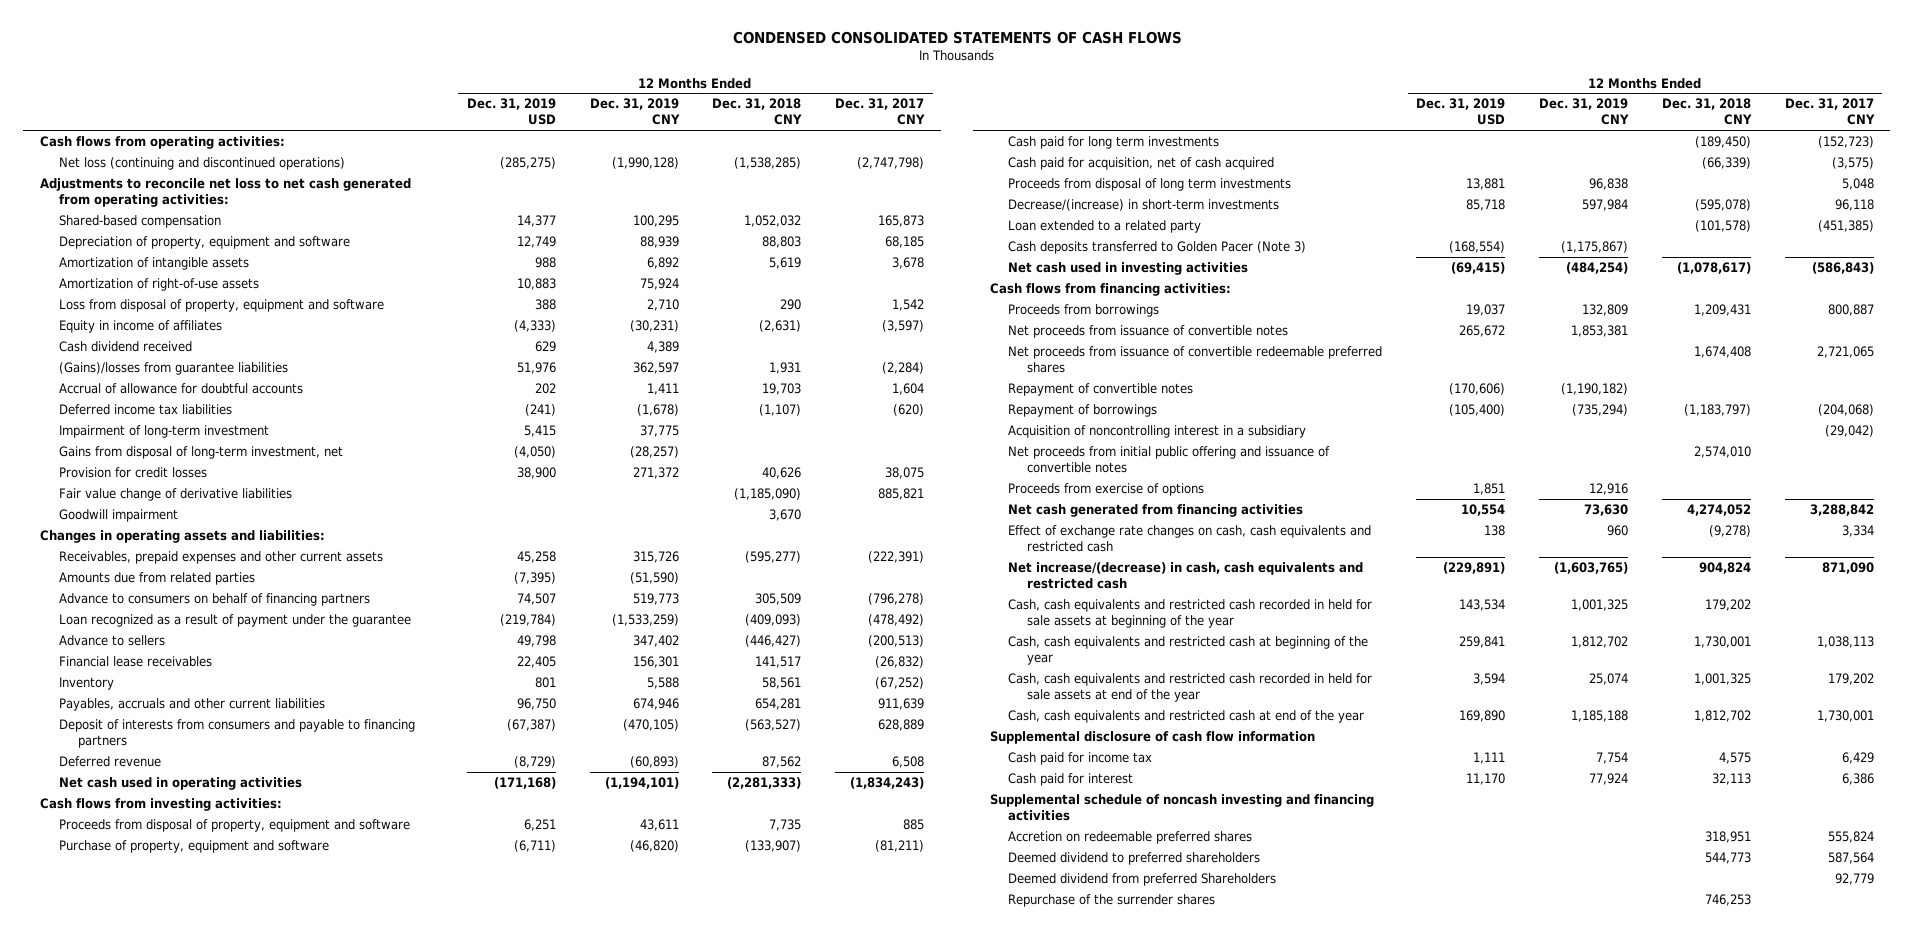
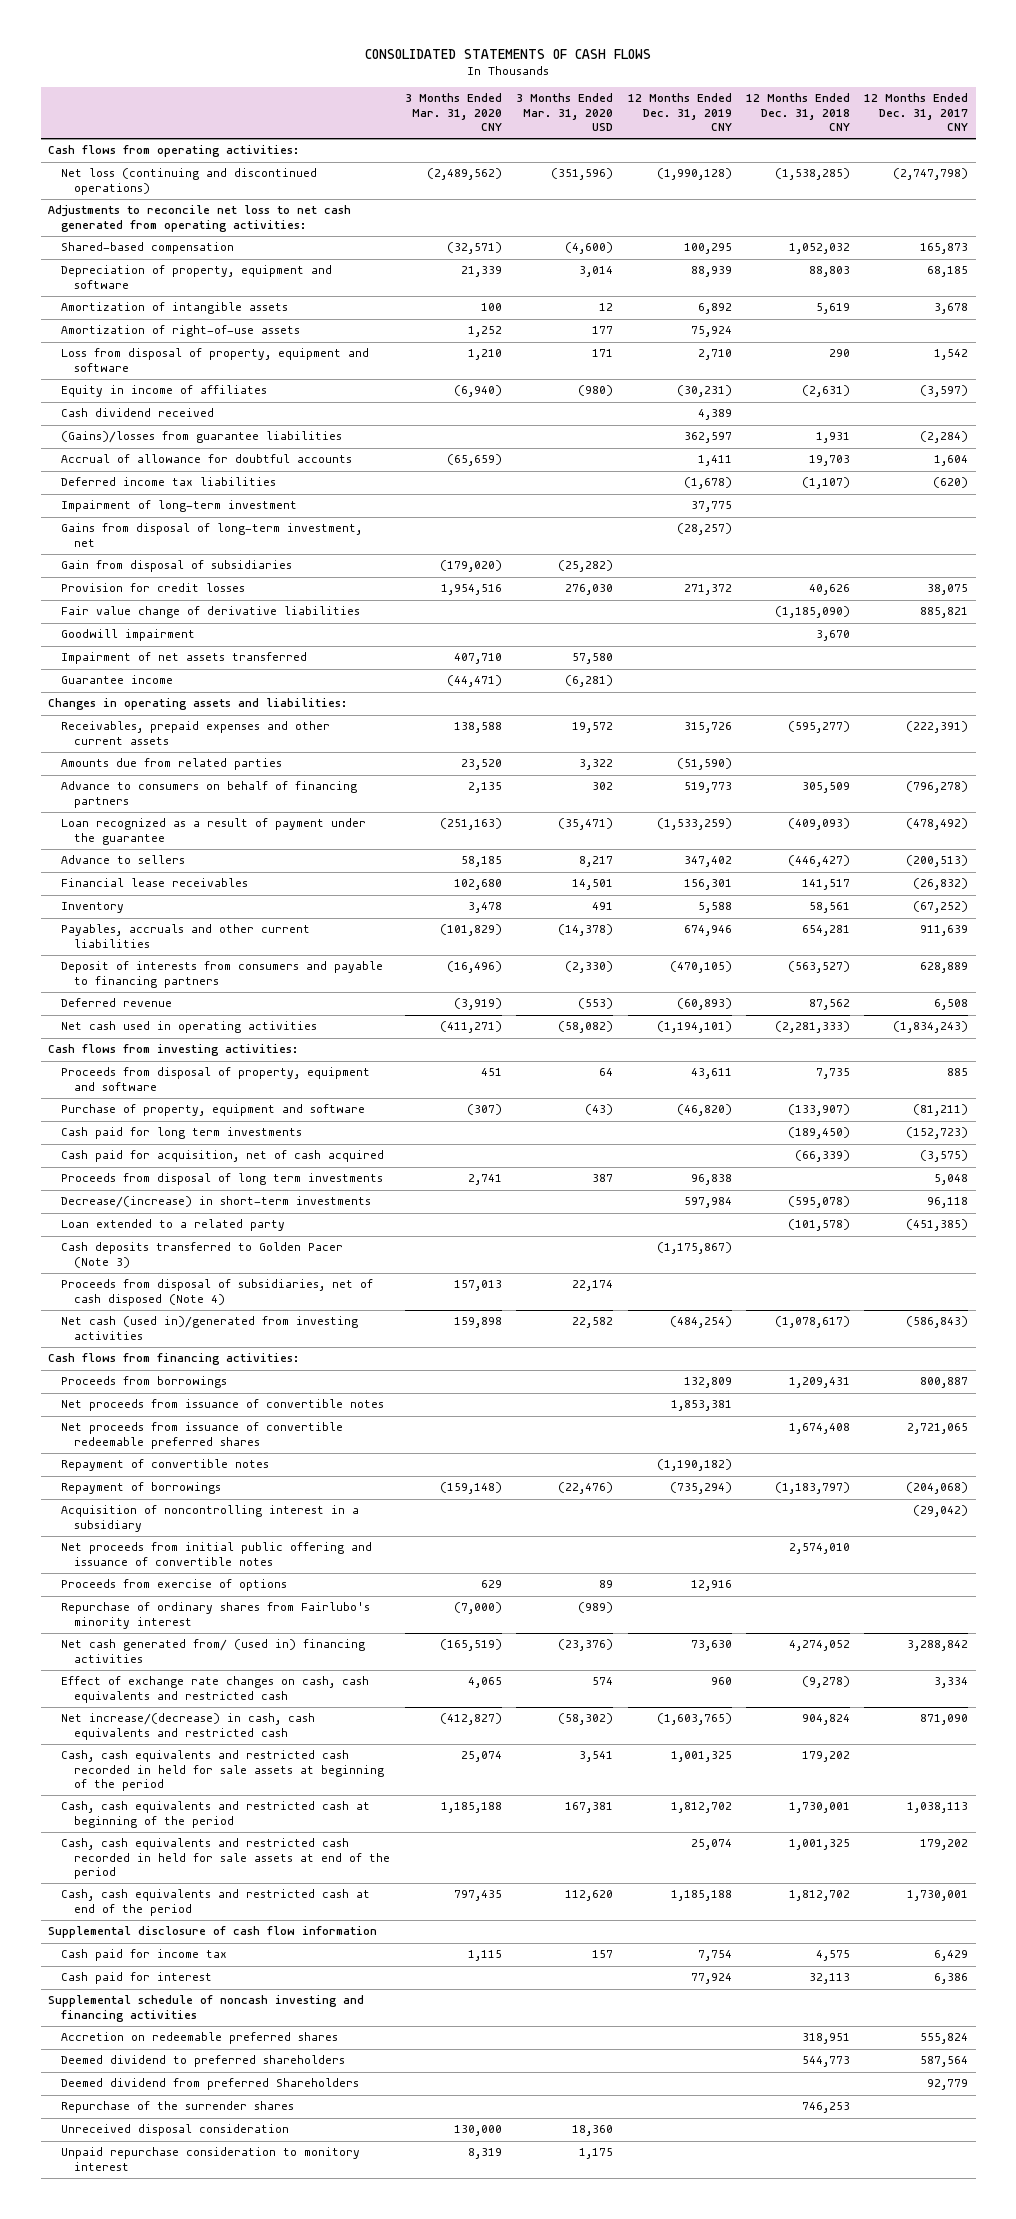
- CONDENSED CONSOLIDATED STATEMENTS OF CASH FLOWS
+ CONSOLIDATED STATEMENTS OF CASH FLOWS
- | 12 Months Ended Dec. 31, 2019 USD | 12 Months Ended Dec. 31, 2019 CNY | 12 Months Ended Dec. 31, 2018 CNY | 12 Months Ended Dec. 31, 2017 CNY
+ | 3 Months Ended Mar. 31, 2020 CNY | 3 Months Ended Mar. 31, 2020 USD | 12 Months Ended Dec. 31, 2019 CNY | 12 Months Ended Dec. 31, 2018 CNY | 12 Months Ended Dec. 31, 2017 CNY
+ Gain from disposal of subsidiaries | (179,020) | (25,282) | | |
+ Impairment of net assets transferred | 407,710 | 57,580 | | |
+ Guarantee income | (44,471) | (6,281) | | |
- Net cash used in investing activities | (69,415) | (484,254) | (1,078,617) | (586,843)
+ Proceeds from disposal of subsidiaries, net of cash disposed (Note 4) | 157,013 | 22,174 | | |
+ Net cash (used in)/generated from investing activities | 159,898 | 22,582 | (484,254) | (1,078,617) | (586,843)
- Net cash generated from financing activities | 10,554 | 73,630 | 4,274,052 | 3,288,842
+ Repurchase of ordinary shares from Fairlubo's minority interest | (7,000) | (989) | | |
+ Net cash generated from/ (used in) financing activities | (165,519) | (23,376) | 73,630 | 4,274,052 | 3,288,842
- Cash, cash equivalents and restricted cash recorded in held for sale assets at beginning of the year | 143,534 | 1,001,325 | 179,202 |
- Cash, cash equivalents and restricted cash at beginning of the year | 259,841 | 1,812,702 | 1,730,001 | 1,038,113
- Cash, cash equivalents and restricted cash recorded in held for sale assets at end of the year | 3,594 | 25,074 | 1,001,325 | 179,202
- Cash, cash equivalents and restricted cash at end of the year | 169,890 | 1,185,188 | 1,812,702 | 1,730,001
+ Cash, cash equivalents and restricted cash recorded in held for sale assets at beginning of the period | 25,074 | 3,541 | 1,001,325 | 179,202 |
+ Cash, cash equivalents and restricted cash at beginning of the period | 1,185,188 | 167,381 | 1,812,702 | 1,730,001 | 1,038,113
+ Cash, cash equivalents and restricted cash recorded in held for sale assets at end of the period | | | 25,074 | 1,001,325 | 179,202
+ Cash, cash equivalents and restricted cash at end of the period | 797,435 | 112,620 | 1,185,188 | 1,812,702 | 1,730,001
+ Unreceived disposal consideration | 130,000 | 18,360 | | |
+ Unpaid repurchase consideration to monitory interest | 8,319 | 1,175 | | |

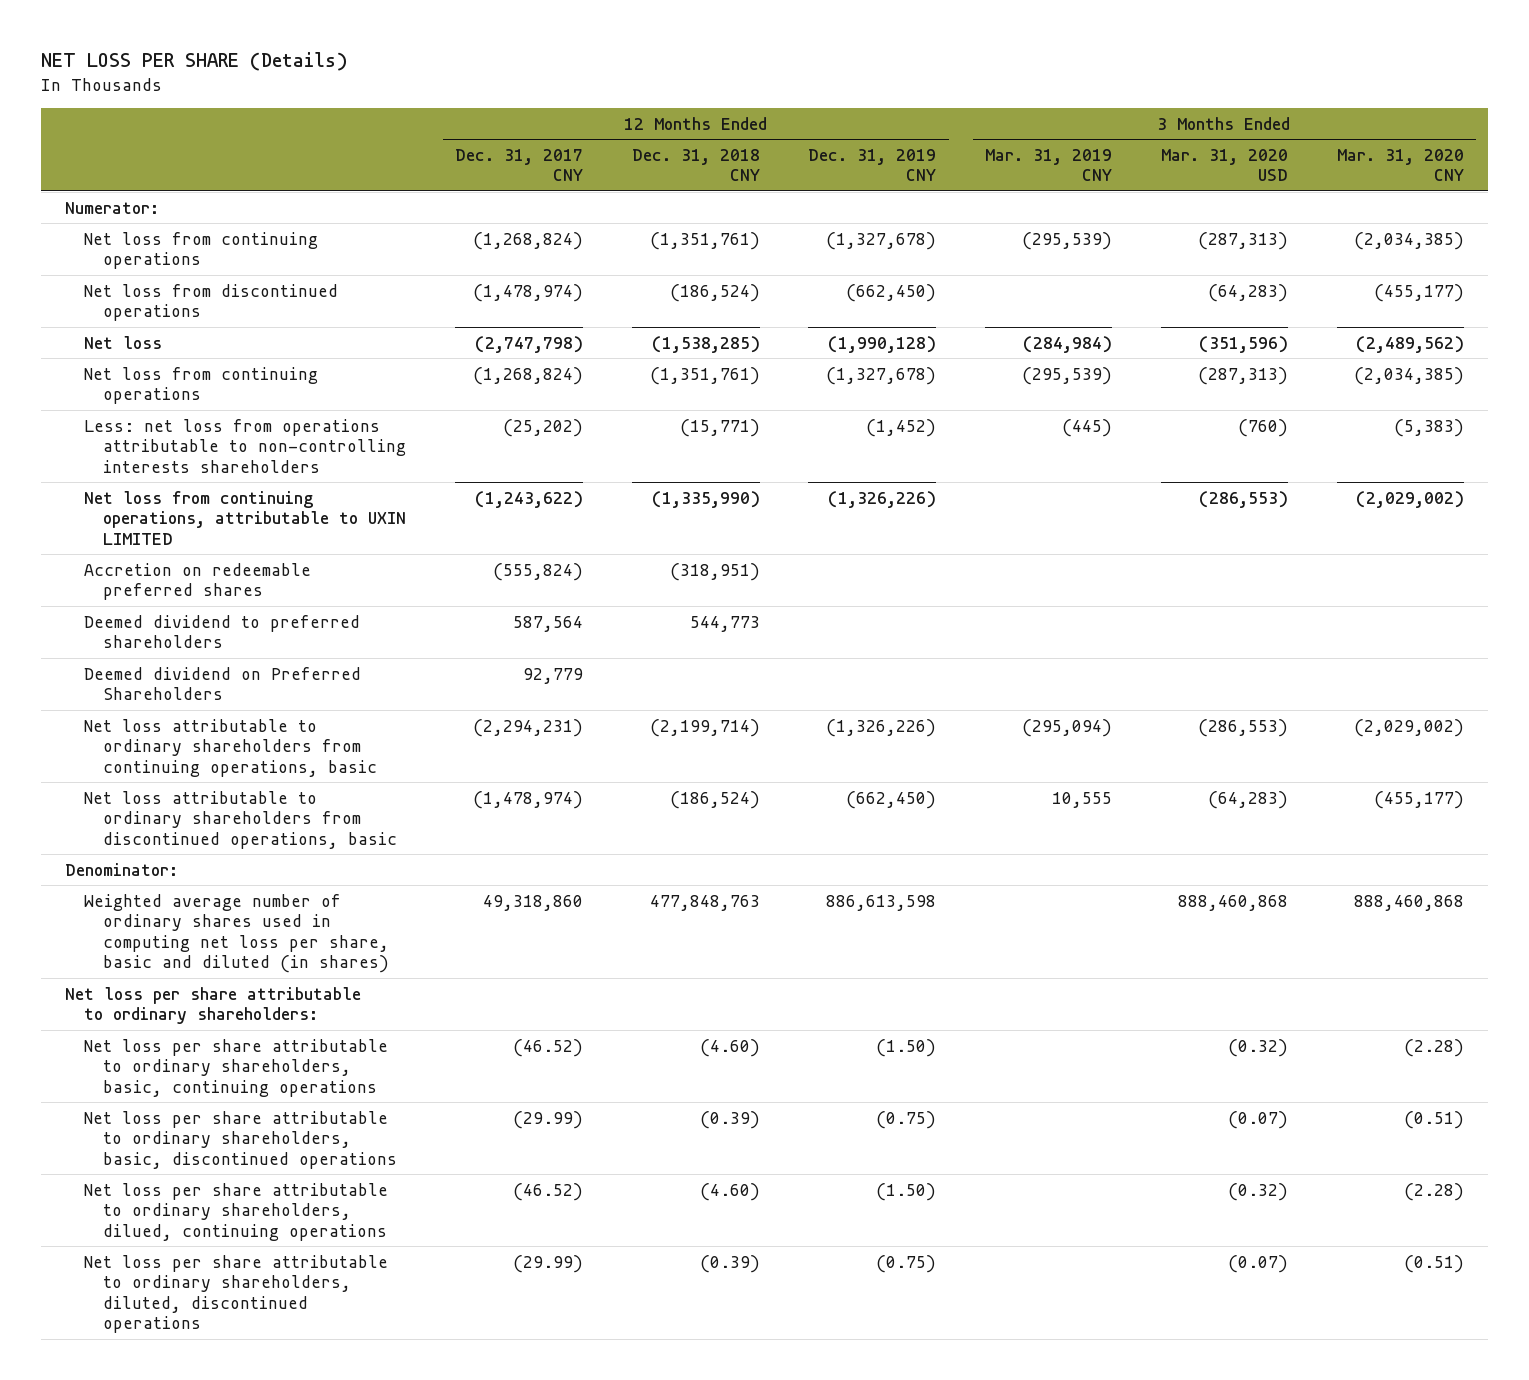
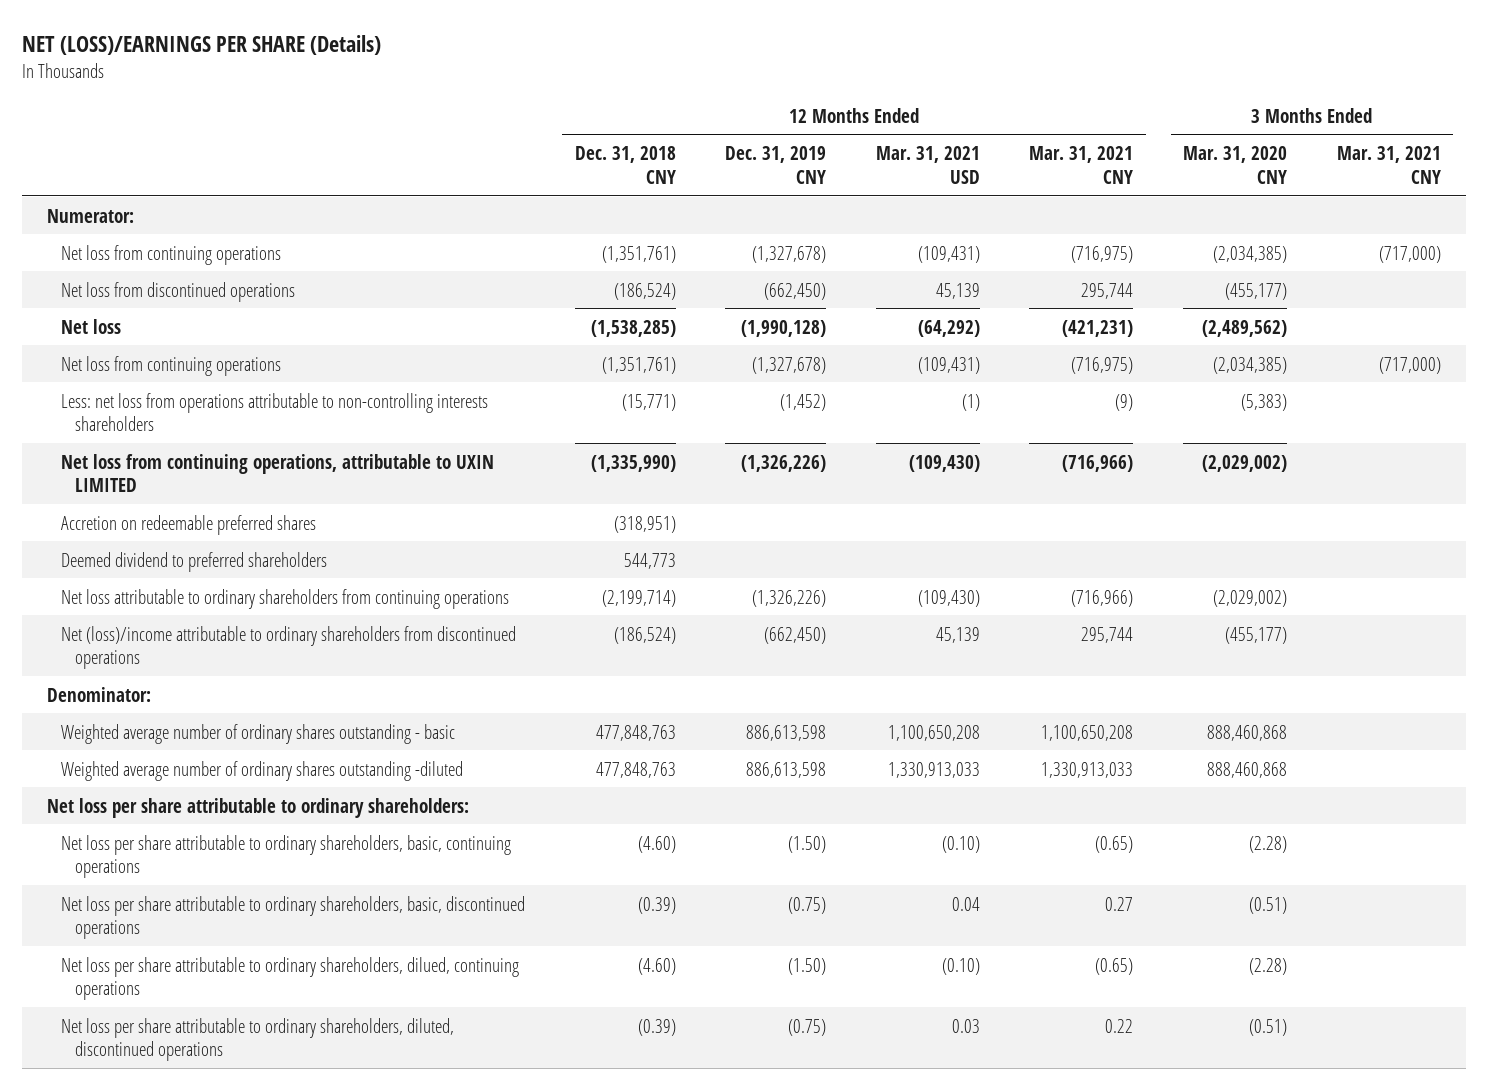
- NET LOSS PER SHARE (Details)
+ NET (LOSS)/EARNINGS PER SHARE (Details)
- | 12 Months Ended Dec. 31, 2017 CNY | 12 Months Ended Dec. 31, 2018 CNY | 12 Months Ended Dec. 31, 2019 CNY | 3 Months Ended Mar. 31, 2019 CNY | 3 Months Ended Mar. 31, 2020 USD | 3 Months Ended Mar. 31, 2020 CNY
+ | 12 Months Ended Dec. 31, 2018 CNY | 12 Months Ended Dec. 31, 2019 CNY | 12 Months Ended Mar. 31, 2021 USD | 12 Months Ended Mar. 31, 2021 CNY | 3 Months Ended Mar. 31, 2020 CNY | 3 Months Ended Mar. 31, 2021 CNY
- Deemed dividend on Preferred Shareholders | 92,779 | | | | |
- Net loss attributable to ordinary shareholders from continuing operations, basic | (2,294,231) | (2,199,714) | (1,326,226) | (295,094) | (286,553) | (2,029,002)
- Net loss attributable to ordinary shareholders from discontinued operations, basic | (1,478,974) | (186,524) | (662,450) | 10,555 | (64,283) | (455,177)
+ Net loss attributable to ordinary shareholders from continuing operations | (2,199,714) | (1,326,226) | (109,430) | (716,966) | (2,029,002) |
+ Net (loss)/income attributable to ordinary shareholders from discontinued operations | (186,524) | (662,450) | 45,139 | 295,744 | (455,177) |
- Weighted average number of ordinary shares used in computing net loss per share, basic and diluted (in shares) | 49,318,860 | 477,848,763 | 886,613,598 | | 888,460,868 | 888,460,868
+ Weighted average number of ordinary shares outstanding - basic | 477,848,763 | 886,613,598 | 1,100,650,208 | 1,100,650,208 | 888,460,868 |
+ Weighted average number of ordinary shares outstanding -diluted | 477,848,763 | 886,613,598 | 1,330,913,033 | 1,330,913,033 | 888,460,868 |

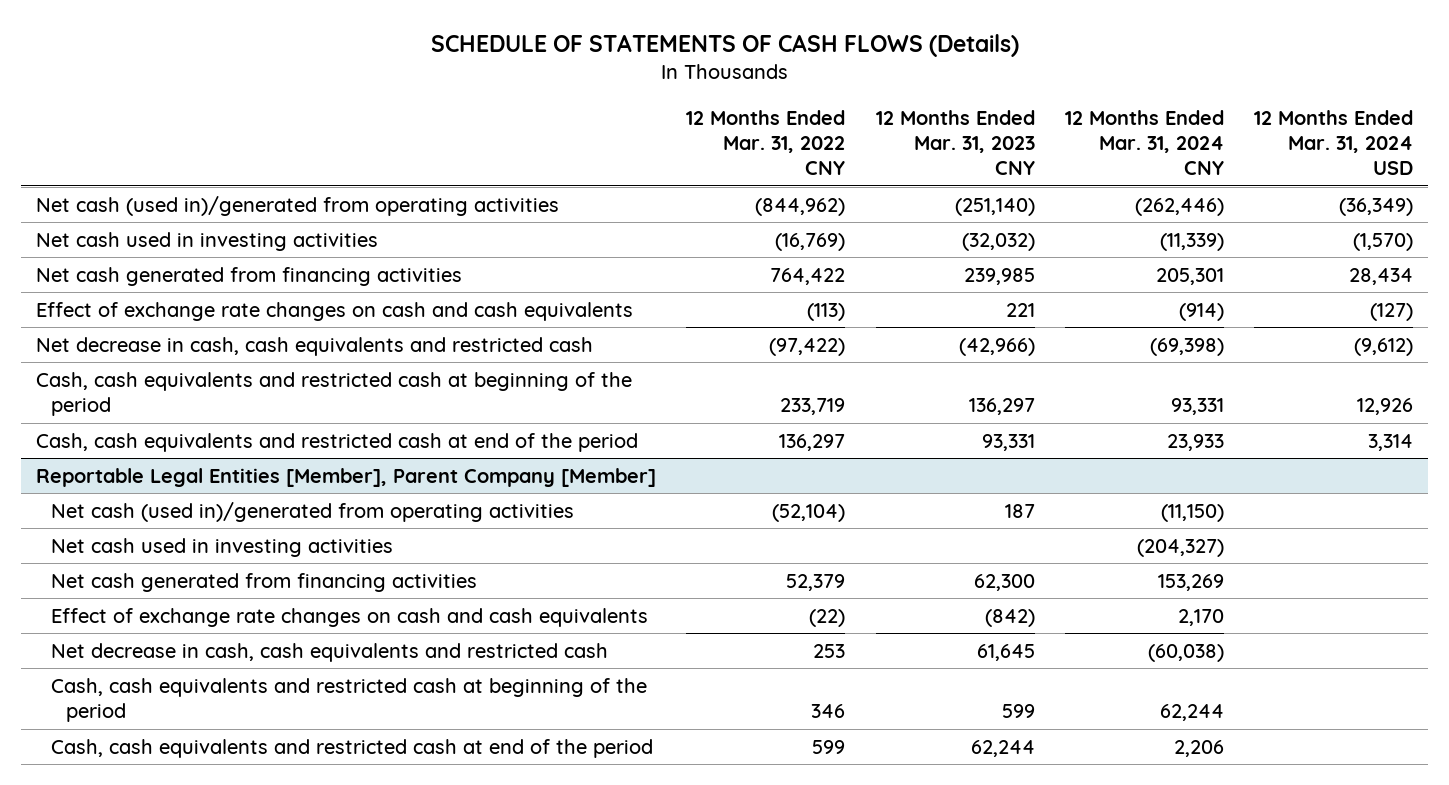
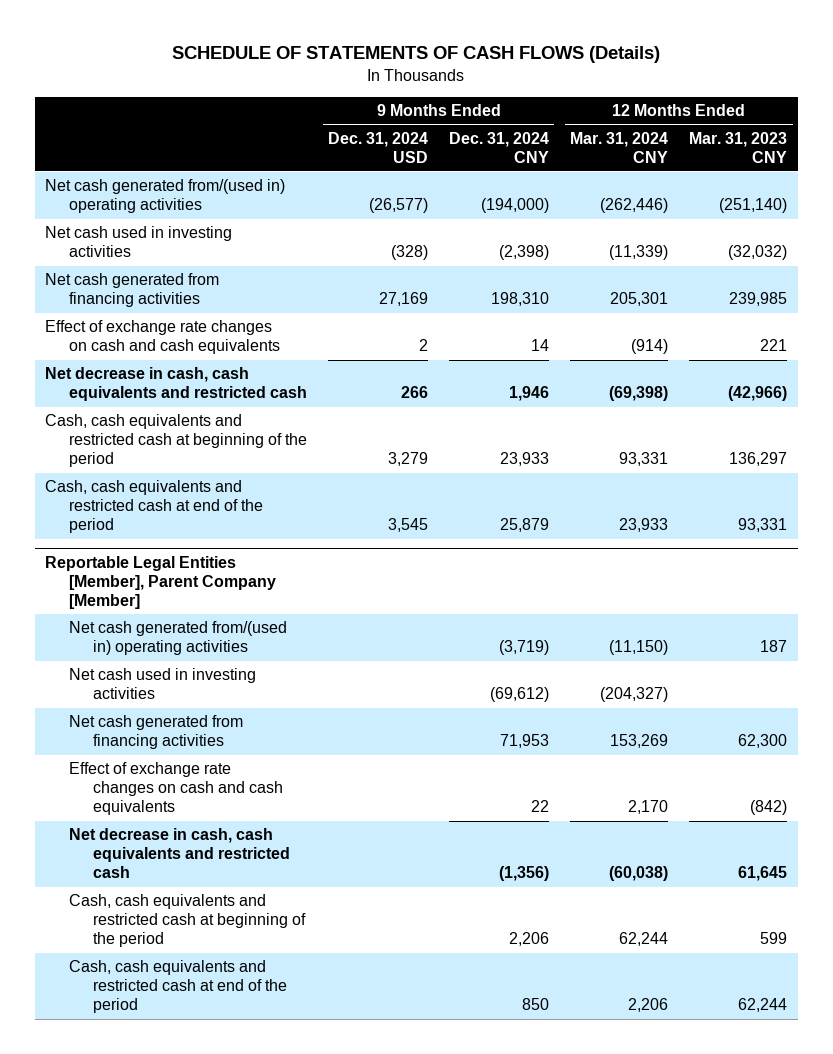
- | 12 Months Ended Mar. 31, 2022 CNY | 12 Months Ended Mar. 31, 2023 CNY | 12 Months Ended Mar. 31, 2024 CNY | 12 Months Ended Mar. 31, 2024 USD
+ | 9 Months Ended Dec. 31, 2024 USD | 9 Months Ended Dec. 31, 2024 CNY | 12 Months Ended Mar. 31, 2024 CNY | 12 Months Ended Mar. 31, 2023 CNY
- Net cash (used in)/generated from operating activities | (844,962) | (251,140) | (262,446) | (36,349)
+ Net cash generated from/(used in) operating activities | (26,577) | (194,000) | (262,446) | (251,140)
@ Reportable Legal Entities [Member], Parent Company [Member]
- Net cash (used in)/generated from operating activities | (52,104) | 187 | (11,150) |
+ Net cash generated from/(used in) operating activities | | (3,719) | (11,150) | 187

